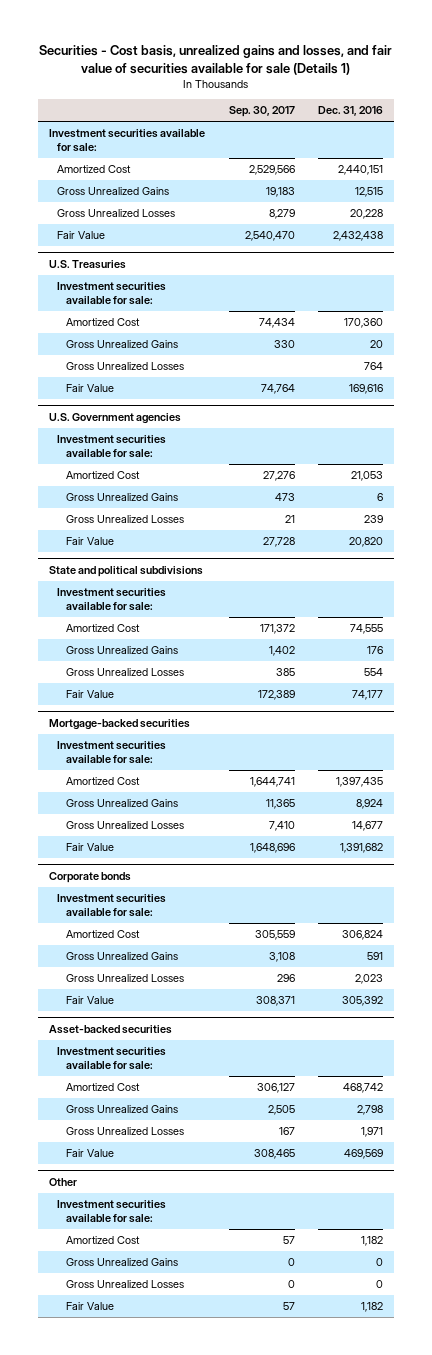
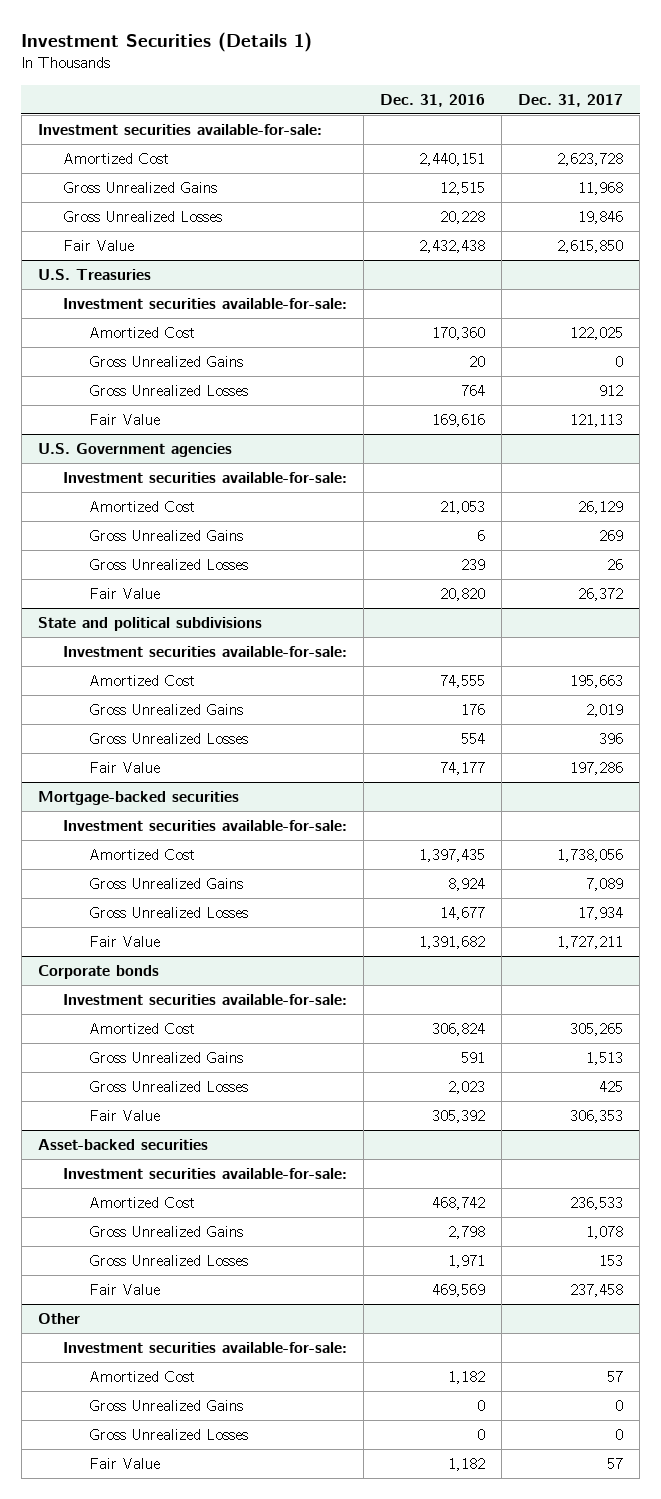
- Securities - Cost basis, unrealized gains and losses, and fair value of securities available for sale (Details 1)
+ Investment Securities (Details 1)
- | Sep. 30, 2017 | Dec. 31, 2016
+ | Dec. 31, 2016 | Dec. 31, 2017
- Investment securities available for sale:
+ Investment securities available-for-sale:
@ U.S. Treasuries
- Investment securities available for sale:
+ Investment securities available-for-sale:
@ U.S. Government agencies
- Investment securities available for sale:
+ Investment securities available-for-sale:
@ State and political subdivisions
- Investment securities available for sale:
+ Investment securities available-for-sale:
@ Mortgage-backed securities
- Investment securities available for sale:
+ Investment securities available-for-sale:
@ Corporate bonds
- Investment securities available for sale:
+ Investment securities available-for-sale:
@ Asset-backed securities
- Investment securities available for sale:
+ Investment securities available-for-sale:
@ Other
- Investment securities available for sale:
+ Investment securities available-for-sale:

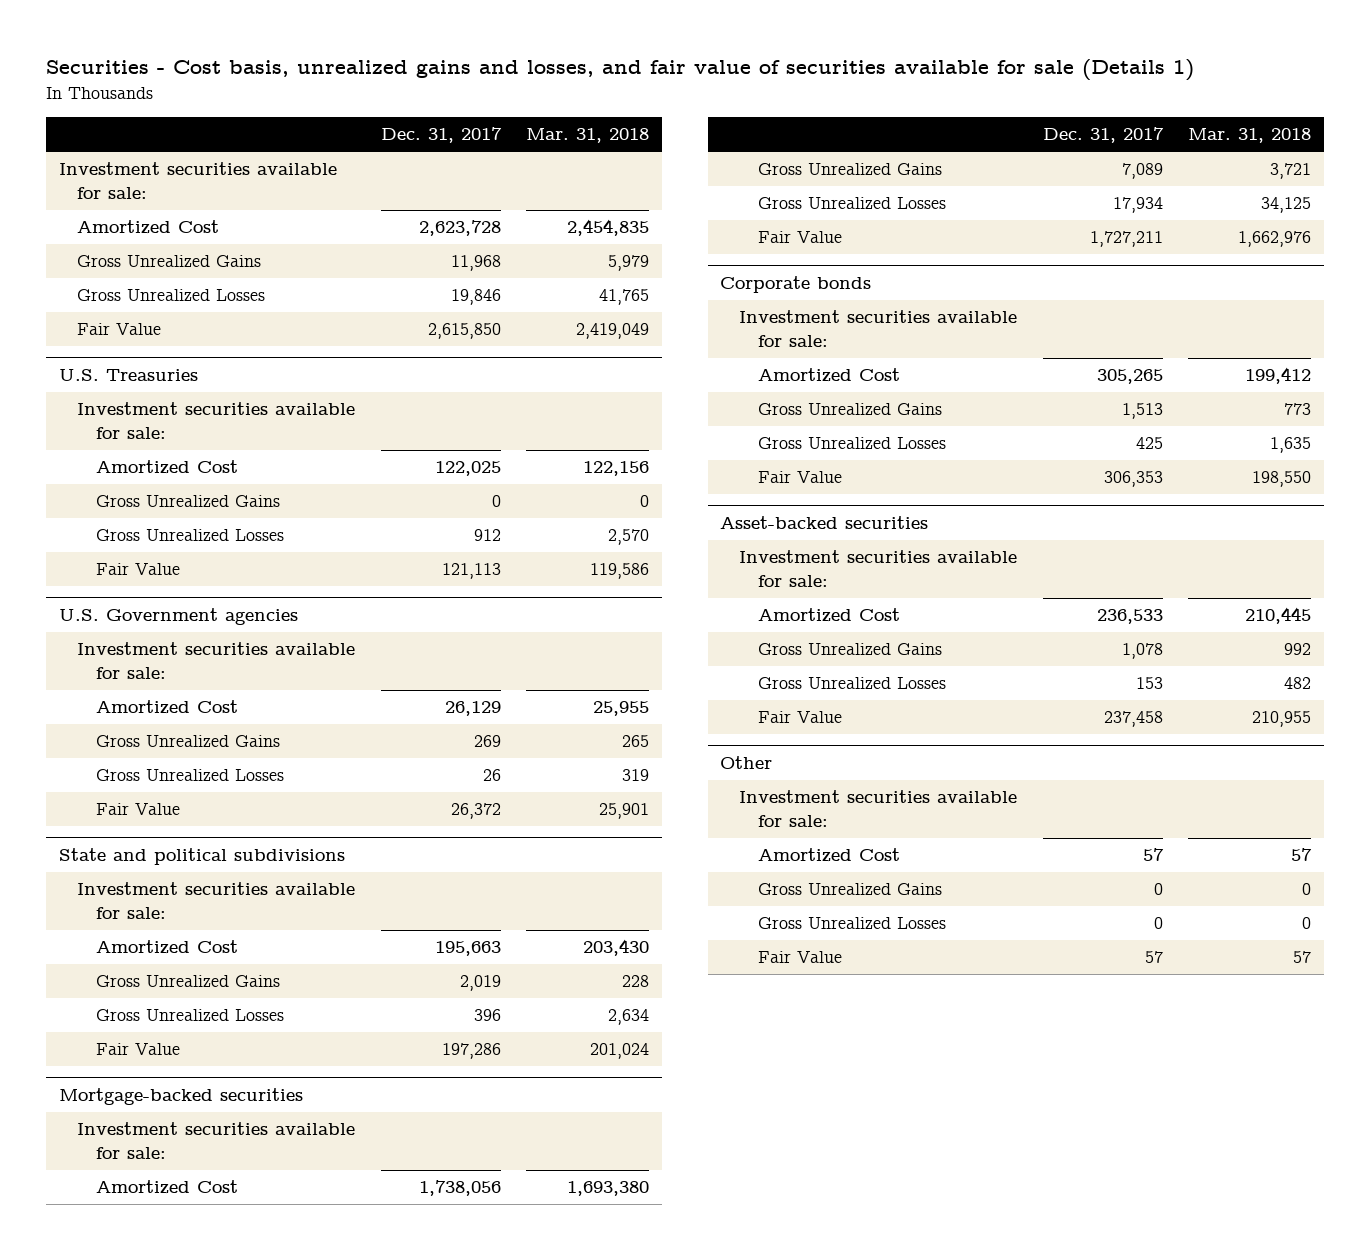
- Investment Securities (Details 1)
+ Securities - Cost basis, unrealized gains and losses, and fair value of securities available for sale (Details 1)
- | Dec. 31, 2016 | Dec. 31, 2017
+ | Dec. 31, 2017 | Mar. 31, 2018
- Investment securities available-for-sale:
+ Investment securities available for sale:
@ U.S. Treasuries
- Investment securities available-for-sale:
+ Investment securities available for sale:
@ U.S. Government agencies
- Investment securities available-for-sale:
+ Investment securities available for sale:
@ State and political subdivisions
- Investment securities available-for-sale:
+ Investment securities available for sale:
@ Mortgage-backed securities
- Investment securities available-for-sale:
+ Investment securities available for sale:
@ Corporate bonds
- Investment securities available-for-sale:
+ Investment securities available for sale:
@ Asset-backed securities
- Investment securities available-for-sale:
+ Investment securities available for sale:
@ Other
- Investment securities available-for-sale:
+ Investment securities available for sale:

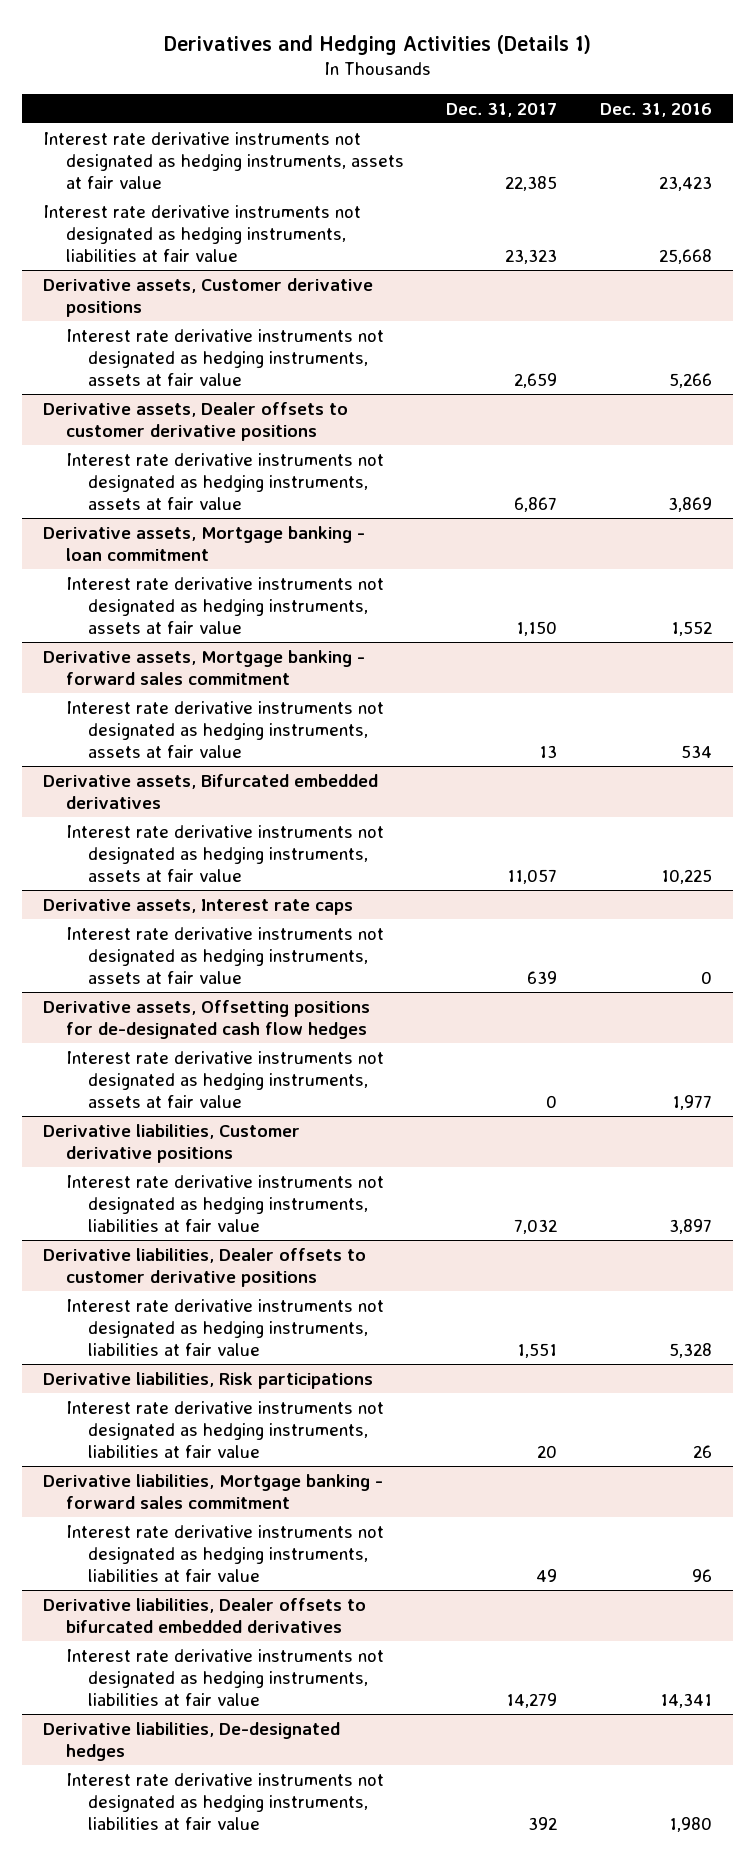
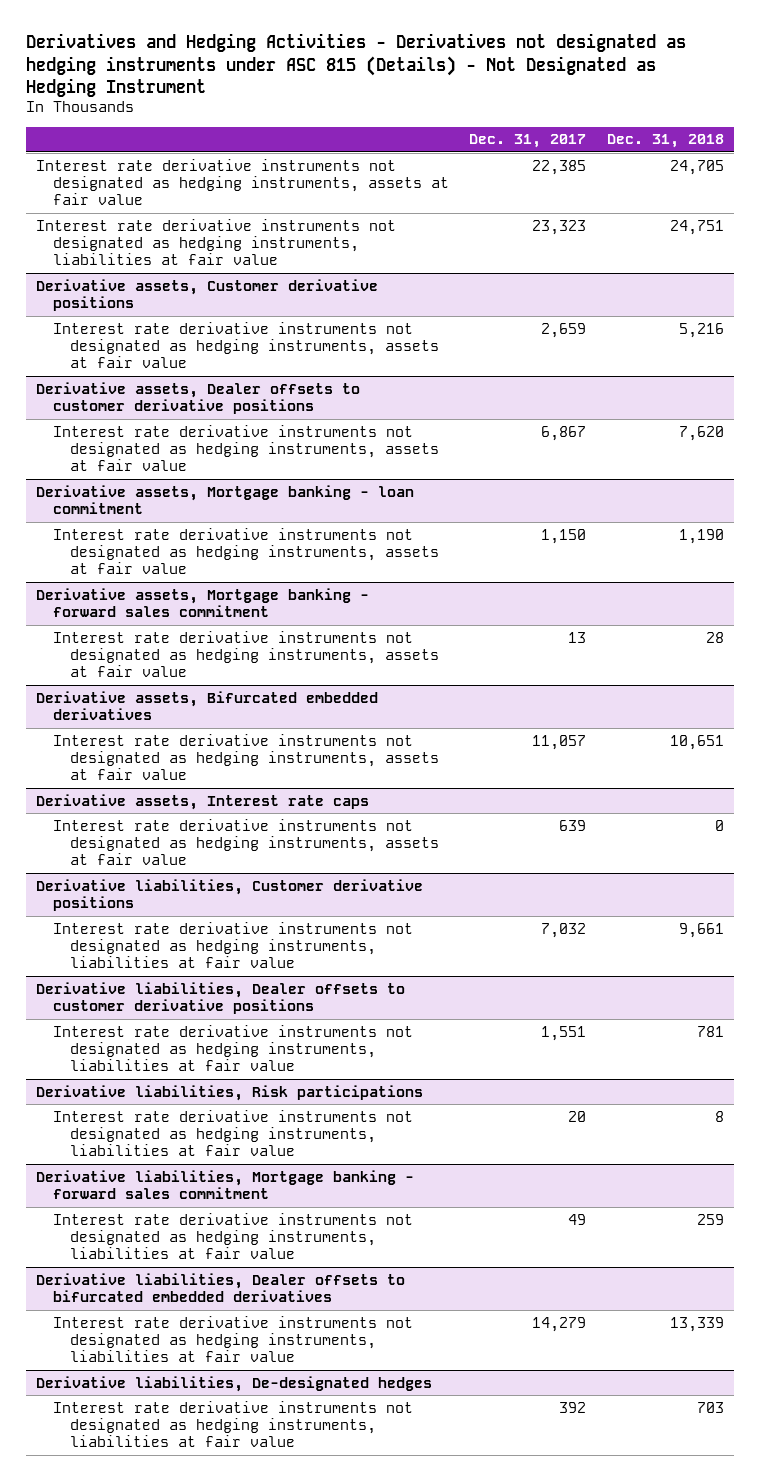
- Derivatives and Hedging Activities (Details 1)
+ Derivatives and Hedging Activities - Derivatives not designated as hedging instruments under ASC 815 (Details) - Not Designated as Hedging Instrument
- | Dec. 31, 2017 | Dec. 31, 2016
+ | Dec. 31, 2017 | Dec. 31, 2018
- Derivative assets, Offsetting positions for de-designated cash flow hedges
- Interest rate derivative instruments not designated as hedging instruments, assets at fair value | 0 | 1,977

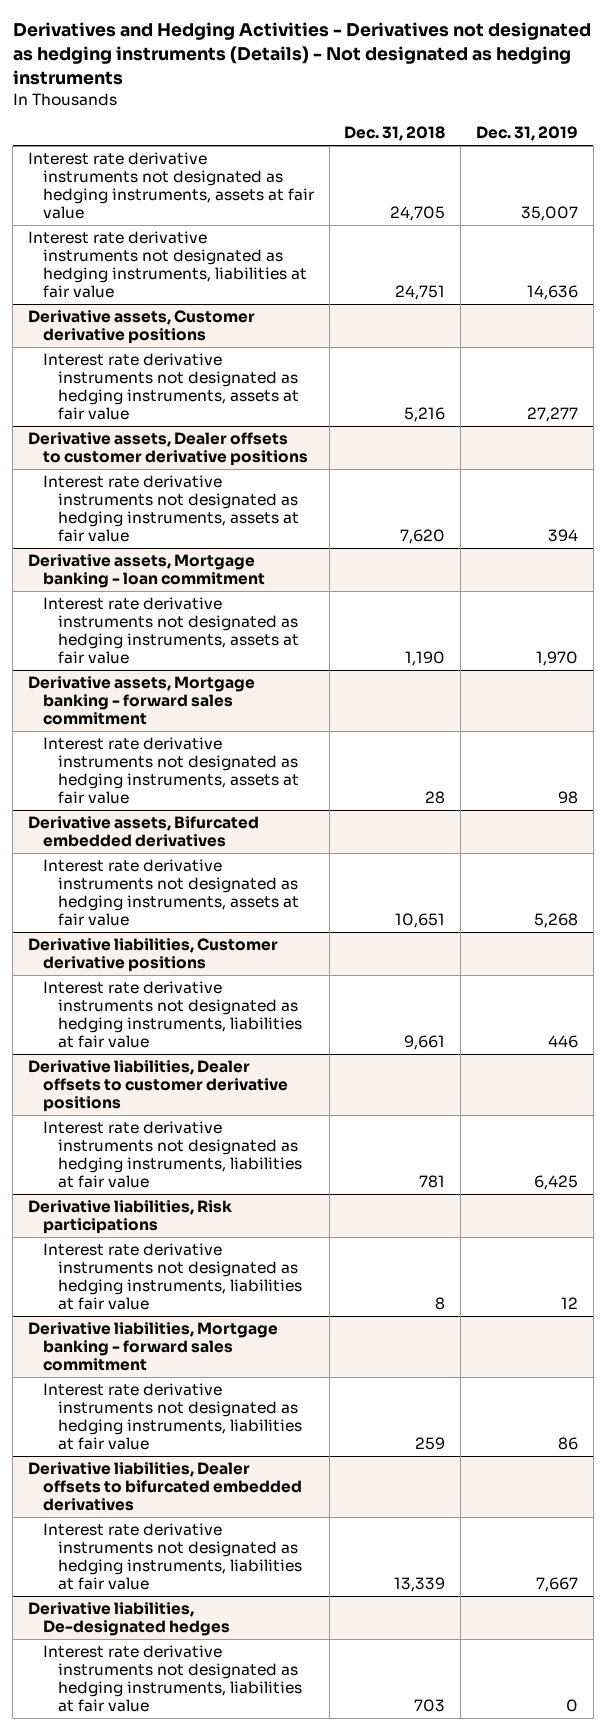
- Derivatives and Hedging Activities - Derivatives not designated as hedging instruments under ASC 815 (Details) - Not Designated as Hedging Instrument
+ Derivatives and Hedging Activities - Derivatives not designated as hedging instruments (Details) - Not designated as hedging instruments
- | Dec. 31, 2017 | Dec. 31, 2018
+ | Dec. 31, 2018 | Dec. 31, 2019
- Derivative assets, Interest rate caps
- Interest rate derivative instruments not designated as hedging instruments, assets at fair value | 639 | 0

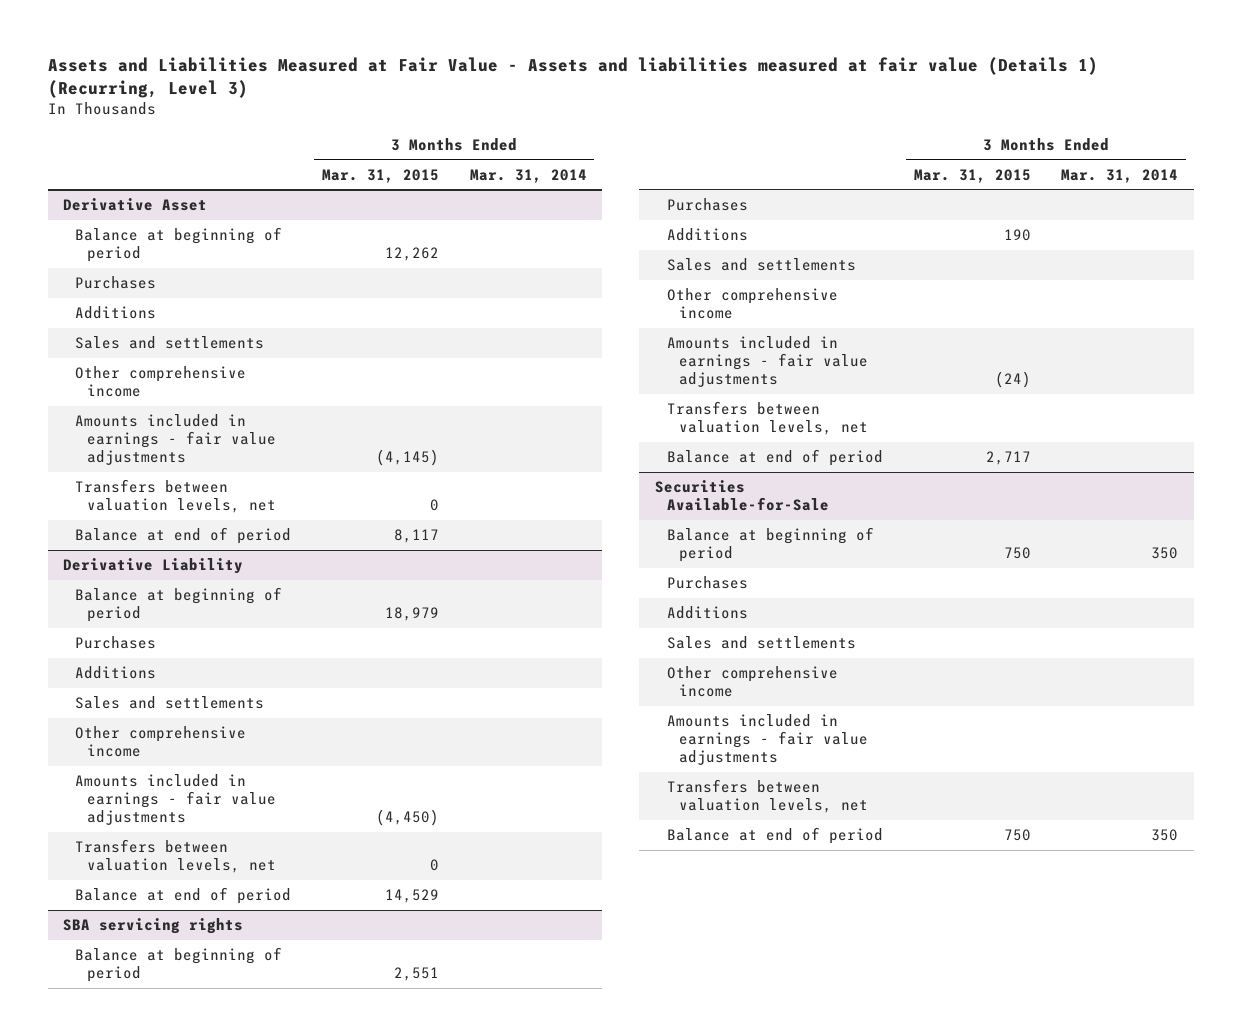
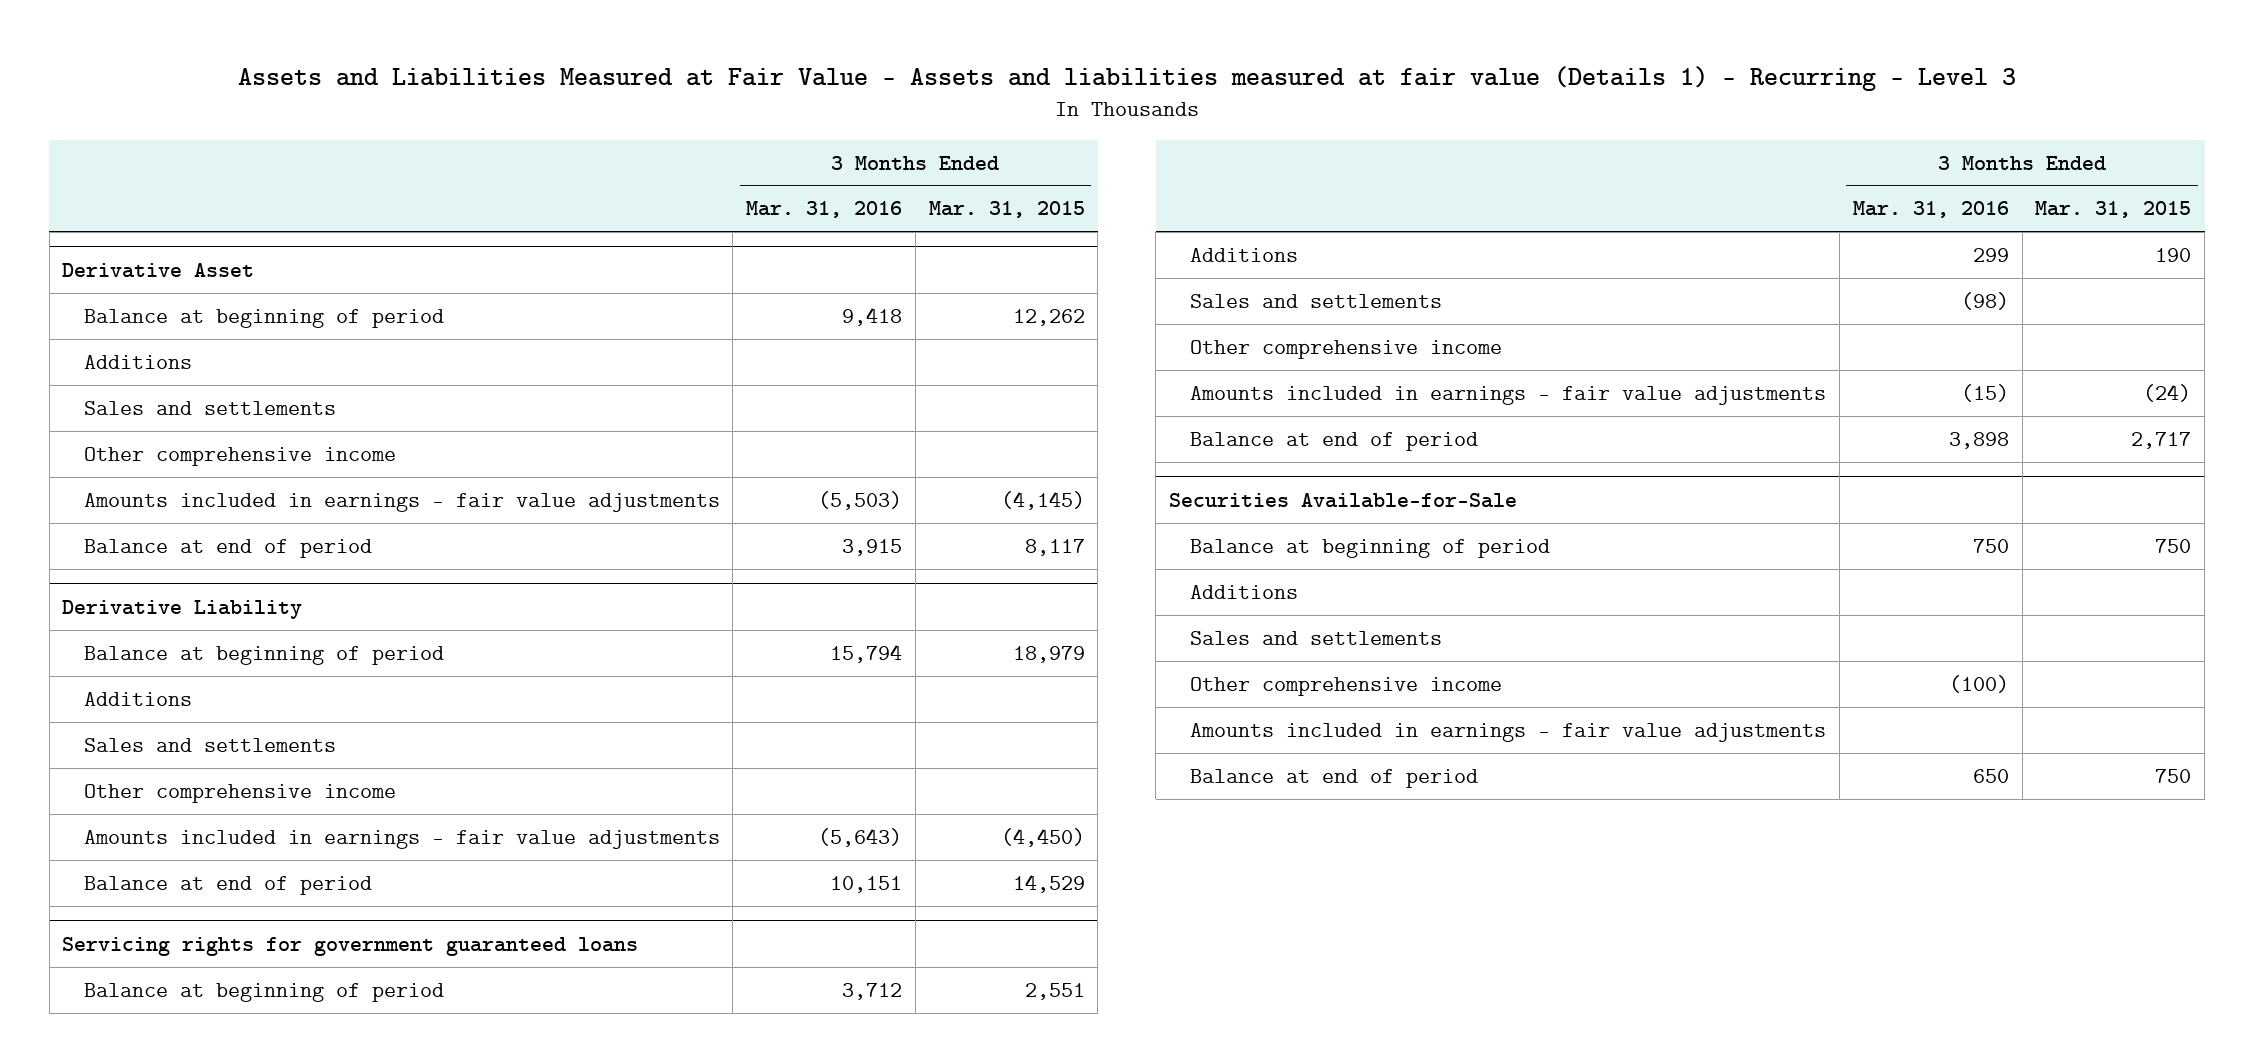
- Assets and Liabilities Measured at Fair Value - Assets and liabilities measured at fair value (Details 1) (Recurring, Level 3)
+ Assets and Liabilities Measured at Fair Value - Assets and liabilities measured at fair value (Details 1) - Recurring - Level 3
- | 3 Months Ended Mar. 31, 2015 | 3 Months Ended Mar. 31, 2014
+ | 3 Months Ended Mar. 31, 2016 | 3 Months Ended Mar. 31, 2015
@ Derivative Asset
- Purchases
- Transfers between valuation levels, net | 0 |
@ Derivative Liability
- Purchases
- Transfers between valuation levels, net | 0 |
- SBA servicing rights
+ Servicing rights for government guaranteed loans
- Purchases
- Transfers between valuation levels, net
@ Securities Available-for-Sale
- Purchases
- Transfers between valuation levels, net

